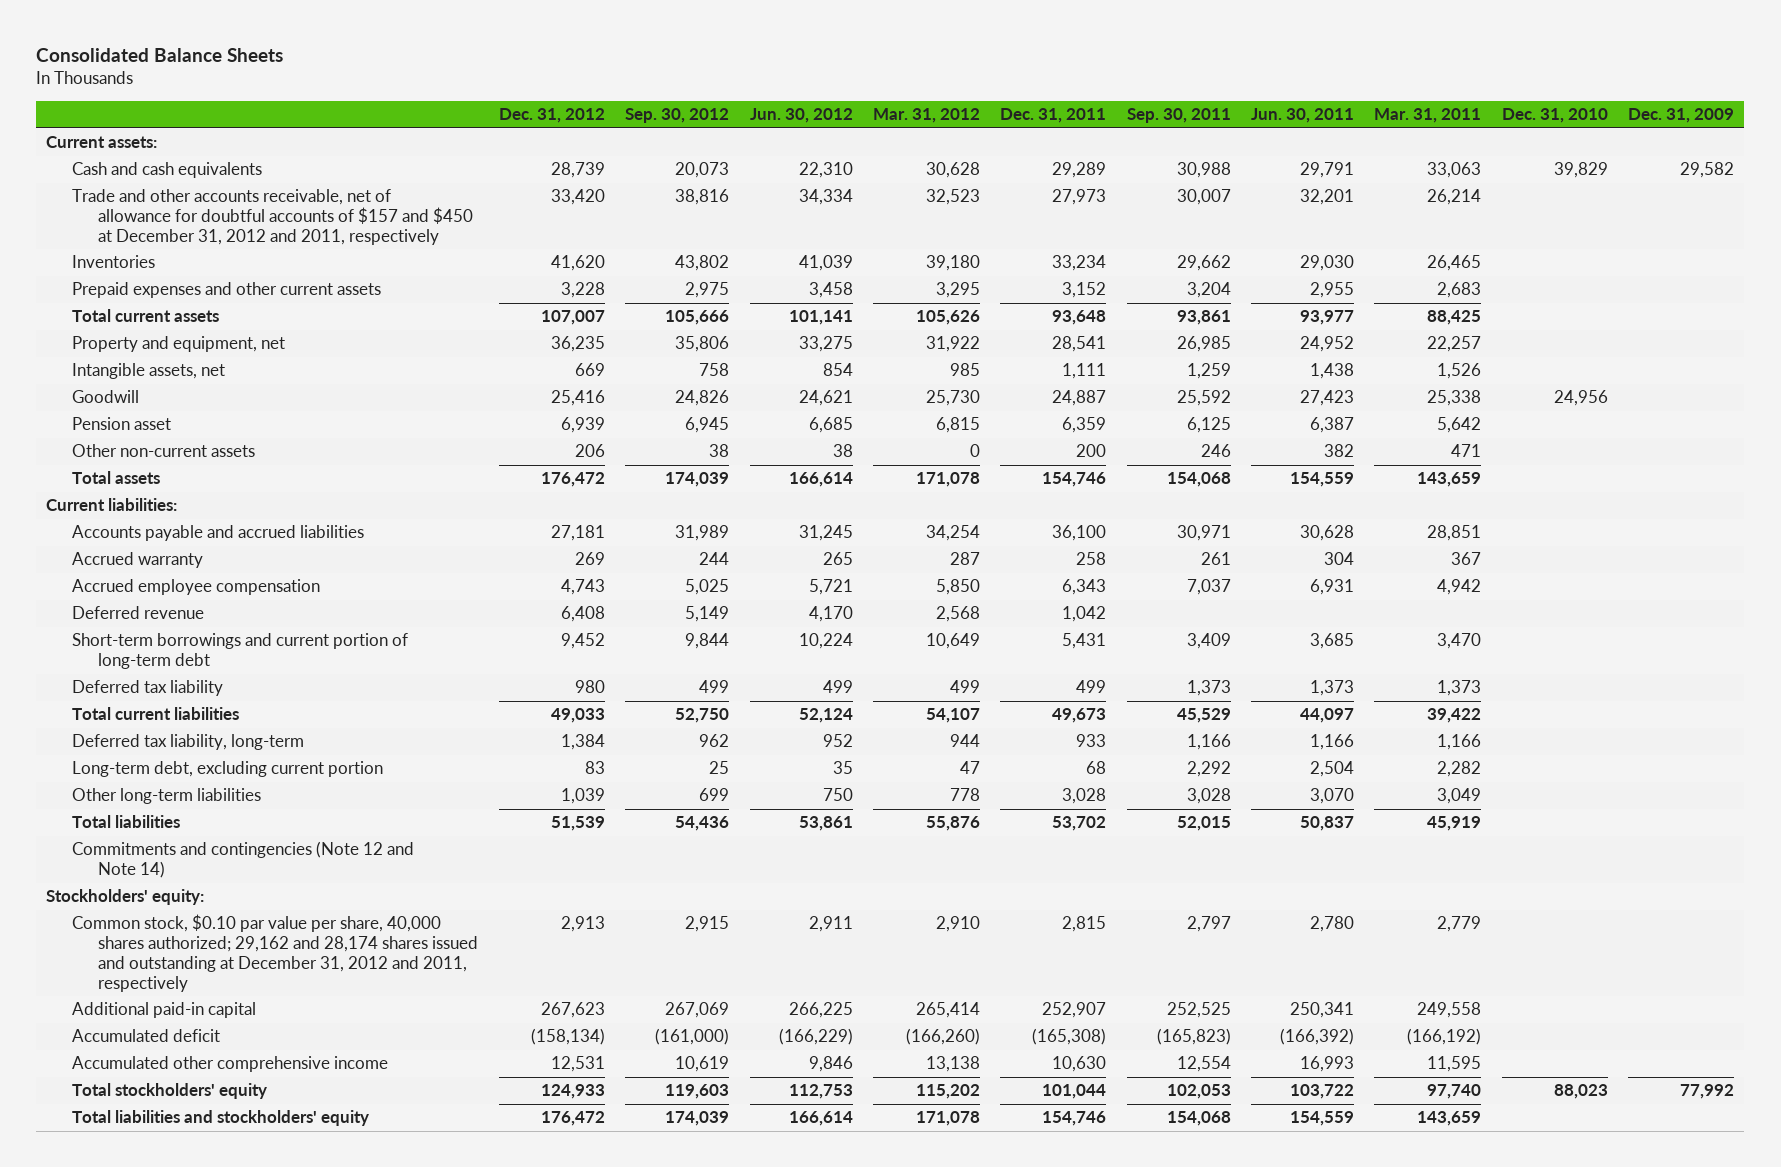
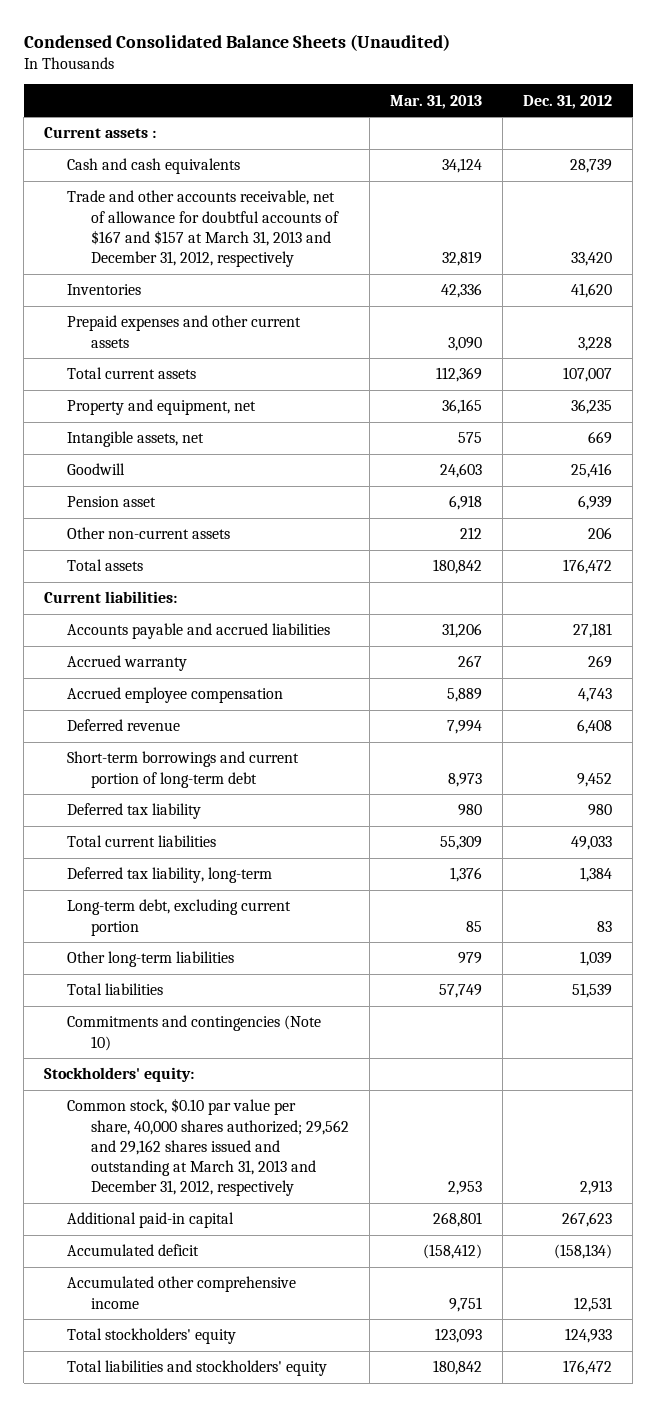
- Consolidated Balance Sheets
+ Condensed Consolidated Balance Sheets (Unaudited)
- | Dec. 31, 2012 | Sep. 30, 2012 | Jun. 30, 2012 | Mar. 31, 2012 | Dec. 31, 2011 | Sep. 30, 2011 | Jun. 30, 2011 | Mar. 31, 2011 | Dec. 31, 2010 | Dec. 31, 2009
+ | Mar. 31, 2013 | Dec. 31, 2012
- Current assets:
+ Current assets :
- Trade and other accounts receivable, net of allowance for doubtful accounts of $157 and $450 at December 31, 2012 and 2011, respectively | 33,420 | 38,816 | 34,334 | 32,523 | 27,973 | 30,007 | 32,201 | 26,214 | |
+ Trade and other accounts receivable, net of allowance for doubtful accounts of $167 and $157 at March 31, 2013 and December 31, 2012, respectively | 32,819 | 33,420
- Commitments and contingencies (Note 12 and Note 14)
+ Commitments and contingencies (Note 10)
- Common stock, $0.10 par value per share, 40,000 shares authorized; 29,162 and 28,174 shares issued and outstanding at December 31, 2012 and 2011, respectively | 2,913 | 2,915 | 2,911 | 2,910 | 2,815 | 2,797 | 2,780 | 2,779 | |
+ Common stock, $0.10 par value per share, 40,000 shares authorized; 29,562 and 29,162 shares issued and outstanding at March 31, 2013 and December 31, 2012, respectively | 2,953 | 2,913

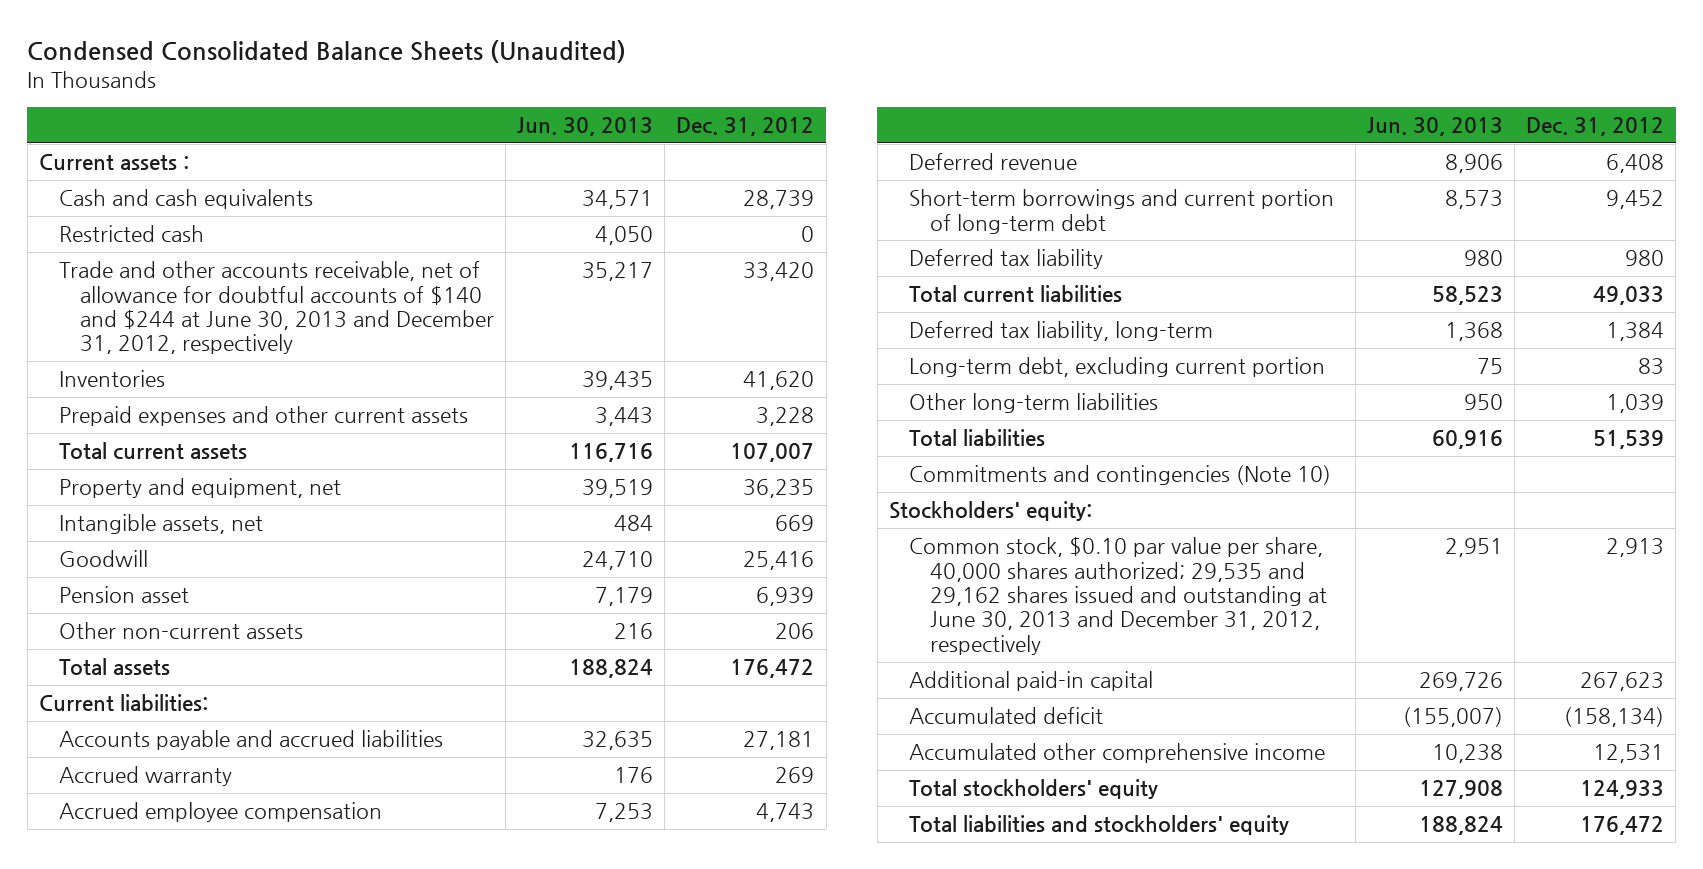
- | Mar. 31, 2013 | Dec. 31, 2012
+ | Jun. 30, 2013 | Dec. 31, 2012
- Trade and other accounts receivable, net of allowance for doubtful accounts of $167 and $157 at March 31, 2013 and December 31, 2012, respectively | 32,819 | 33,420
+ Restricted cash | 4,050 | 0
+ Trade and other accounts receivable, net of allowance for doubtful accounts of $140 and $244 at June 30, 2013 and December 31, 2012, respectively | 35,217 | 33,420
- Common stock, $0.10 par value per share, 40,000 shares authorized; 29,562 and 29,162 shares issued and outstanding at March 31, 2013 and December 31, 2012, respectively | 2,953 | 2,913
+ Common stock, $0.10 par value per share, 40,000 shares authorized; 29,535 and 29,162 shares issued and outstanding at June 30, 2013 and December 31, 2012, respectively | 2,951 | 2,913

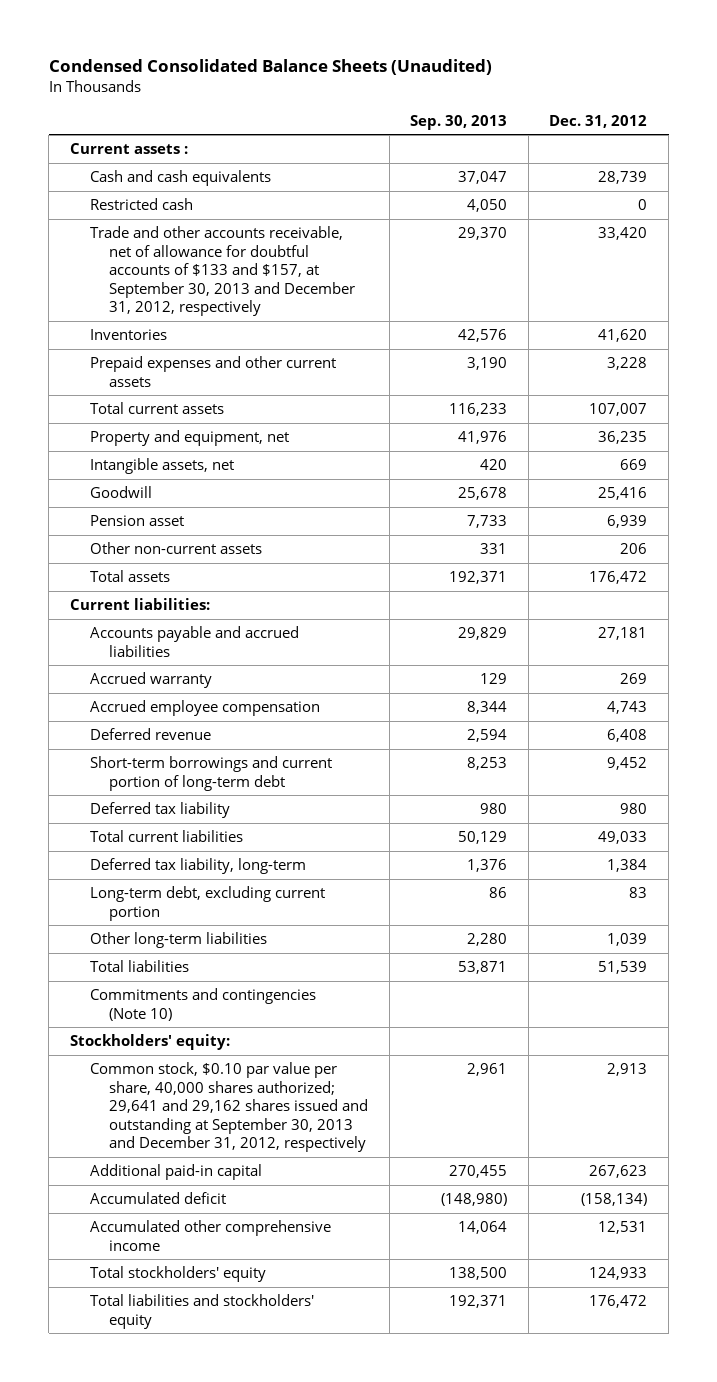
- | Jun. 30, 2013 | Dec. 31, 2012
+ | Sep. 30, 2013 | Dec. 31, 2012
- Trade and other accounts receivable, net of allowance for doubtful accounts of $140 and $244 at June 30, 2013 and December 31, 2012, respectively | 35,217 | 33,420
+ Trade and other accounts receivable, net of allowance for doubtful accounts of $133 and $157, at September 30, 2013 and December 31, 2012, respectively | 29,370 | 33,420
- Common stock, $0.10 par value per share, 40,000 shares authorized; 29,535 and 29,162 shares issued and outstanding at June 30, 2013 and December 31, 2012, respectively | 2,951 | 2,913
+ Common stock, $0.10 par value per share, 40,000 shares authorized; 29,641 and 29,162 shares issued and outstanding at September 30, 2013 and December 31, 2012, respectively | 2,961 | 2,913

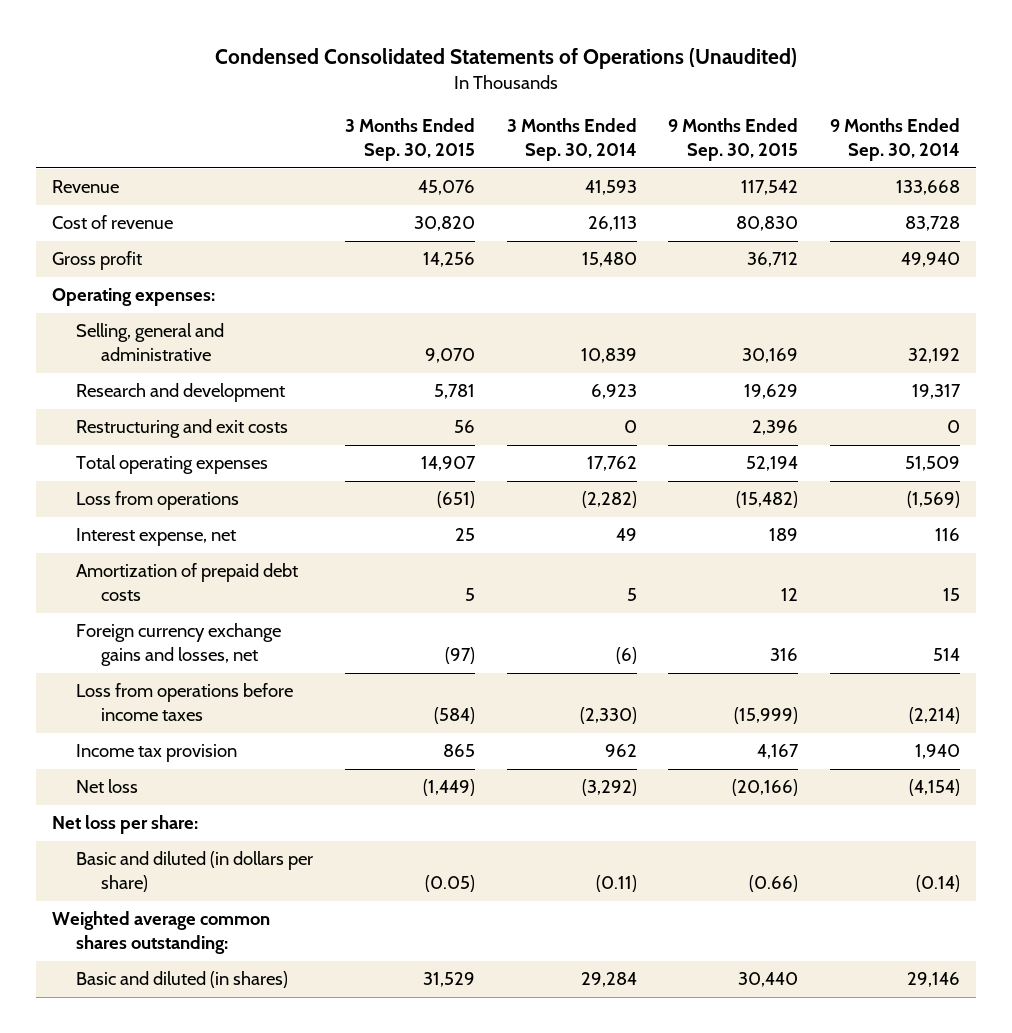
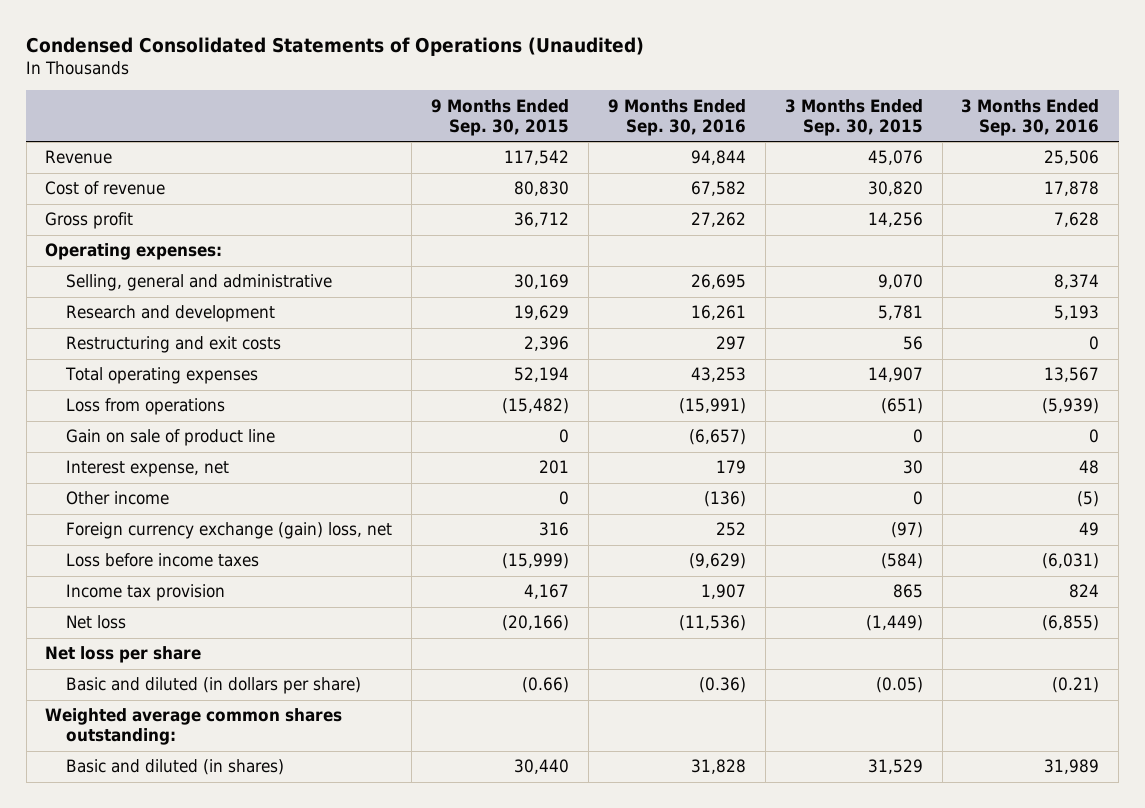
- | 3 Months Ended Sep. 30, 2015 | 3 Months Ended Sep. 30, 2014 | 9 Months Ended Sep. 30, 2015 | 9 Months Ended Sep. 30, 2014
+ | 9 Months Ended Sep. 30, 2015 | 9 Months Ended Sep. 30, 2016 | 3 Months Ended Sep. 30, 2015 | 3 Months Ended Sep. 30, 2016
- Interest expense, net | 25 | 49 | 189 | 116
- Amortization of prepaid debt costs | 5 | 5 | 12 | 15
- Foreign currency exchange gains and losses, net | (97) | (6) | 316 | 514
- Loss from operations before income taxes | (584) | (2,330) | (15,999) | (2,214)
+ Gain on sale of product line | 0 | (6,657) | 0 | 0
+ Interest expense, net | 201 | 179 | 30 | 48
+ Other income | 0 | (136) | 0 | (5)
+ Foreign currency exchange (gain) loss, net | 316 | 252 | (97) | 49
+ Loss before income taxes | (15,999) | (9,629) | (584) | (6,031)
- Net loss per share:
+ Net loss per share

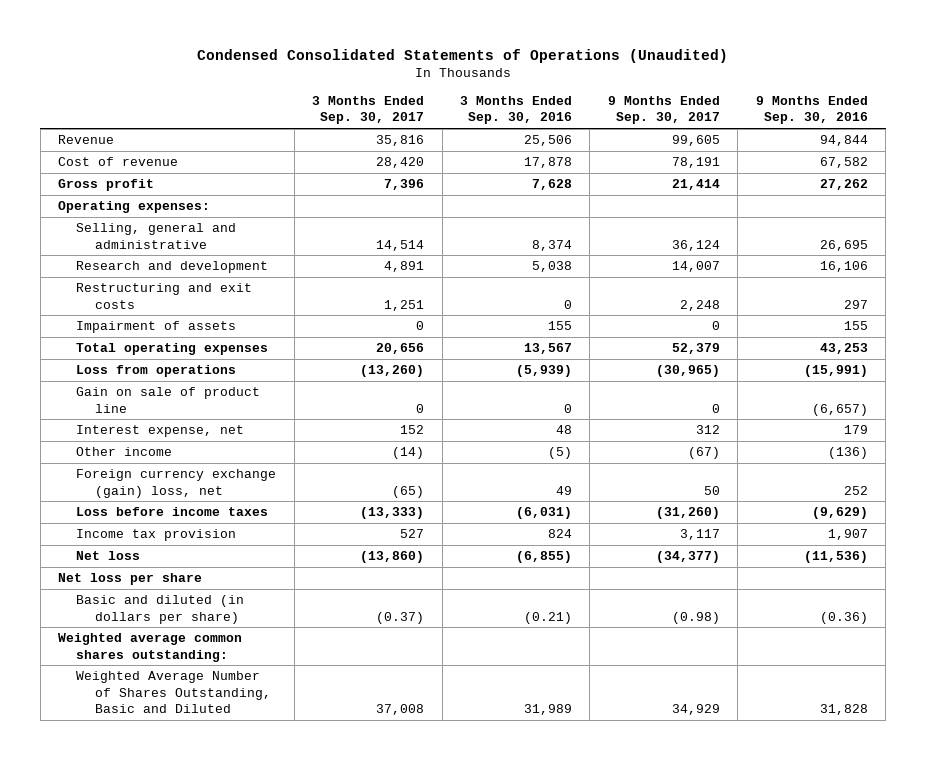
- | 9 Months Ended Sep. 30, 2015 | 9 Months Ended Sep. 30, 2016 | 3 Months Ended Sep. 30, 2015 | 3 Months Ended Sep. 30, 2016
+ | 3 Months Ended Sep. 30, 2017 | 3 Months Ended Sep. 30, 2016 | 9 Months Ended Sep. 30, 2017 | 9 Months Ended Sep. 30, 2016
- Research and development | 19,629 | 16,261 | 5,781 | 5,193
+ Research and development | 4,891 | 5,038 | 14,007 | 16,106
+ Impairment of assets | 0 | 155 | 0 | 155
- Basic and diluted (in shares) | 30,440 | 31,828 | 31,529 | 31,989
+ Weighted Average Number of Shares Outstanding, Basic and Diluted | 37,008 | 31,989 | 34,929 | 31,828

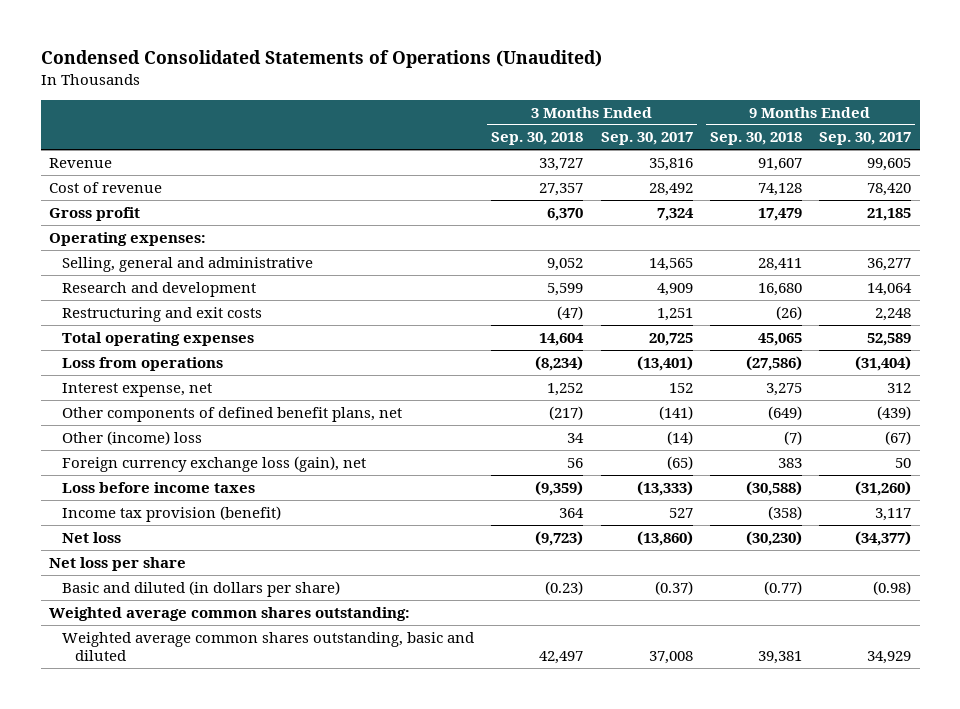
- | 3 Months Ended Sep. 30, 2017 | 3 Months Ended Sep. 30, 2016 | 9 Months Ended Sep. 30, 2017 | 9 Months Ended Sep. 30, 2016
+ | 3 Months Ended Sep. 30, 2018 | 3 Months Ended Sep. 30, 2017 | 9 Months Ended Sep. 30, 2018 | 9 Months Ended Sep. 30, 2017
- Cost of revenue | 28,420 | 17,878 | 78,191 | 67,582
- Gross profit | 7,396 | 7,628 | 21,414 | 27,262
+ Cost of revenue | 27,357 | 28,492 | 74,128 | 78,420
+ Gross profit | 6,370 | 7,324 | 17,479 | 21,185
- Selling, general and administrative | 14,514 | 8,374 | 36,124 | 26,695
- Research and development | 4,891 | 5,038 | 14,007 | 16,106
+ Selling, general and administrative | 9,052 | 14,565 | 28,411 | 36,277
+ Research and development | 5,599 | 4,909 | 16,680 | 14,064
- Impairment of assets | 0 | 155 | 0 | 155
- Total operating expenses | 20,656 | 13,567 | 52,379 | 43,253
- Loss from operations | (13,260) | (5,939) | (30,965) | (15,991)
- Gain on sale of product line | 0 | 0 | 0 | (6,657)
+ Total operating expenses | 14,604 | 20,725 | 45,065 | 52,589
+ Loss from operations | (8,234) | (13,401) | (27,586) | (31,404)
- Other income | (14) | (5) | (67) | (136)
- Foreign currency exchange (gain) loss, net | (65) | 49 | 50 | 252
+ Other components of defined benefit plans, net | (217) | (141) | (649) | (439)
+ Other (income) loss | 34 | (14) | (7) | (67)
+ Foreign currency exchange loss (gain), net | 56 | (65) | 383 | 50
- Income tax provision | 527 | 824 | 3,117 | 1,907
+ Income tax provision (benefit) | 364 | 527 | (358) | 3,117
- Weighted Average Number of Shares Outstanding, Basic and Diluted | 37,008 | 31,989 | 34,929 | 31,828
+ Weighted average common shares outstanding, basic and diluted | 42,497 | 37,008 | 39,381 | 34,929

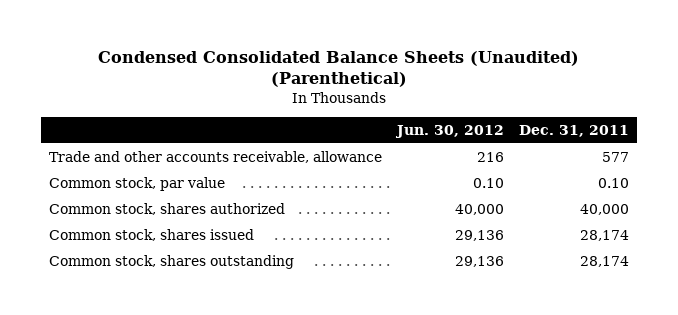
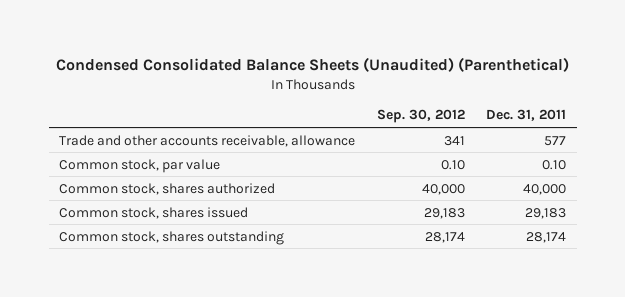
- | Jun. 30, 2012 | Dec. 31, 2011
+ | Sep. 30, 2012 | Dec. 31, 2011
- Common stock, shares issued | 29,136 | 28,174
+ Common stock, shares issued | 29,183 | 29,183

